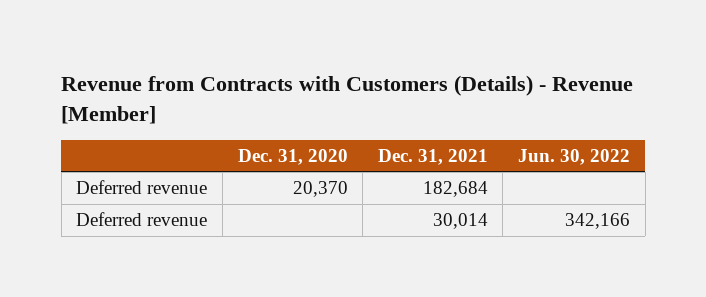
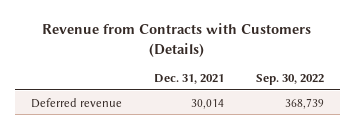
- Revenue from Contracts with Customers (Details) - Revenue [Member]
+ Revenue from Contracts with Customers (Details)
- | Dec. 31, 2020 | Dec. 31, 2021 | Jun. 30, 2022
+ | Dec. 31, 2021 | Sep. 30, 2022
- Deferred revenue | 20,370 | 182,684 |

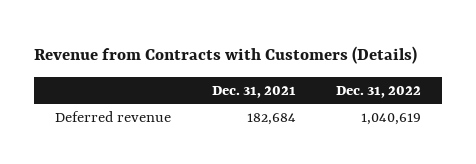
- | Dec. 31, 2021 | Sep. 30, 2022
+ | Dec. 31, 2021 | Dec. 31, 2022
- Deferred revenue | 30,014 | 368,739
+ Deferred revenue | 182,684 | 1,040,619

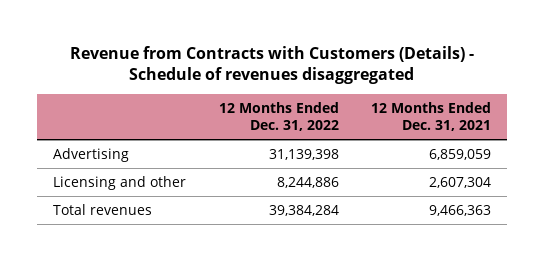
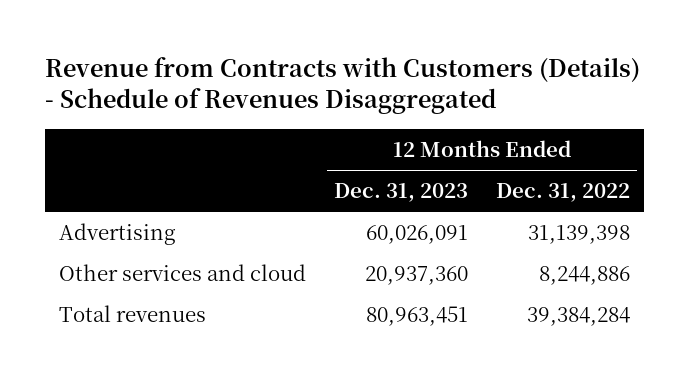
- Revenue from Contracts with Customers (Details) - Schedule of revenues disaggregated
+ Revenue from Contracts with Customers (Details) - Schedule of Revenues Disaggregated
- | 12 Months Ended Dec. 31, 2022 | 12 Months Ended Dec. 31, 2021
+ | 12 Months Ended Dec. 31, 2023 | 12 Months Ended Dec. 31, 2022
- Licensing and other | 8,244,886 | 2,607,304
+ Other services and cloud | 20,937,360 | 8,244,886

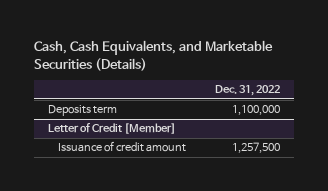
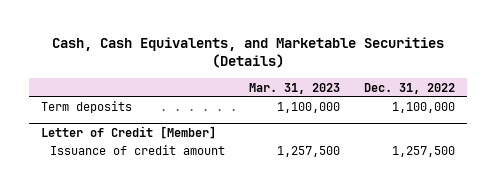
- | Dec. 31, 2022
+ | Mar. 31, 2023 | Dec. 31, 2022
- Deposits term | 1,100,000
+ Term deposits | 1,100,000 | 1,100,000

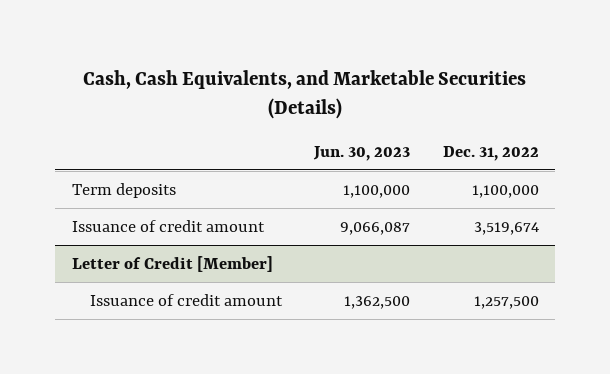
- | Mar. 31, 2023 | Dec. 31, 2022
+ | Jun. 30, 2023 | Dec. 31, 2022
+ Issuance of credit amount | 9,066,087 | 3,519,674

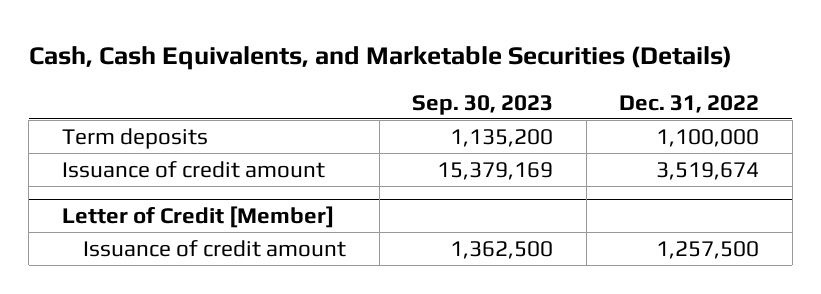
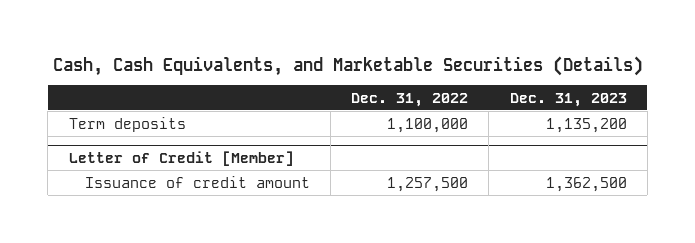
- | Sep. 30, 2023 | Dec. 31, 2022
+ | Dec. 31, 2022 | Dec. 31, 2023
- Issuance of credit amount | 15,379,169 | 3,519,674

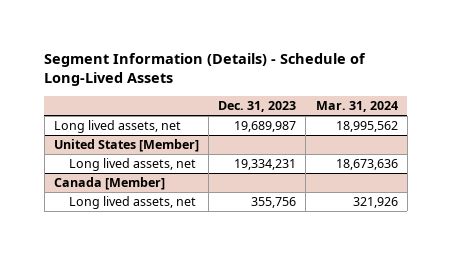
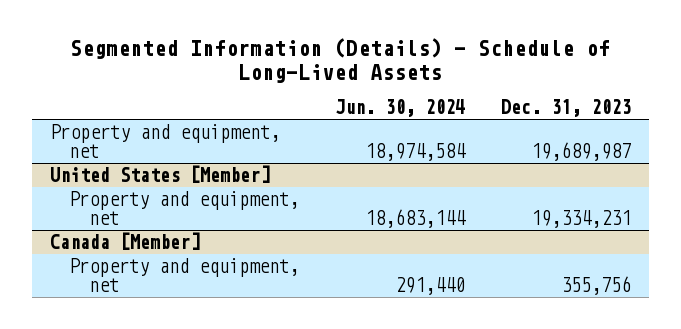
- Segment Information (Details) - Schedule of Long-Lived Assets
+ Segmented Information (Details) - Schedule of Long-Lived Assets
- | Dec. 31, 2023 | Mar. 31, 2024
+ | Jun. 30, 2024 | Dec. 31, 2023
- Long lived assets, net | 19,689,987 | 18,995,562
+ Property and equipment, net | 18,974,584 | 19,689,987
@ United States [Member]
- Long lived assets, net | 19,334,231 | 18,673,636
+ Property and equipment, net | 18,683,144 | 19,334,231
@ Canada [Member]
- Long lived assets, net | 355,756 | 321,926
+ Property and equipment, net | 291,440 | 355,756

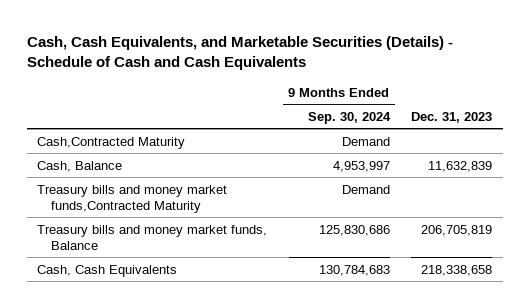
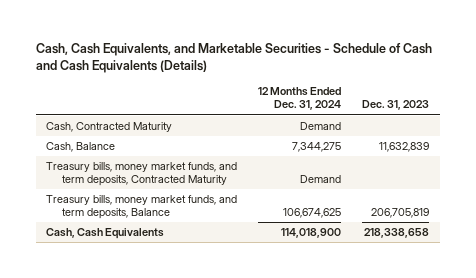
- Cash, Cash Equivalents, and Marketable Securities (Details) - Schedule of Cash and Cash Equivalents
+ Cash, Cash Equivalents, and Marketable Securities - Schedule of Cash and Cash Equivalents (Details)
- | 9 Months Ended Sep. 30, 2024 | Dec. 31, 2023
+ | 12 Months Ended Dec. 31, 2024 | Dec. 31, 2023
- Cash,Contracted Maturity | Demand |
+ Cash, Contracted Maturity | Demand |
- Treasury bills and money market funds,Contracted Maturity | Demand |
- Treasury bills and money market funds, Balance | 125,830,686 | 206,705,819
+ Treasury bills, money market funds, and term deposits, Contracted Maturity | Demand |
+ Treasury bills, money market funds, and term deposits, Balance | 106,674,625 | 206,705,819

